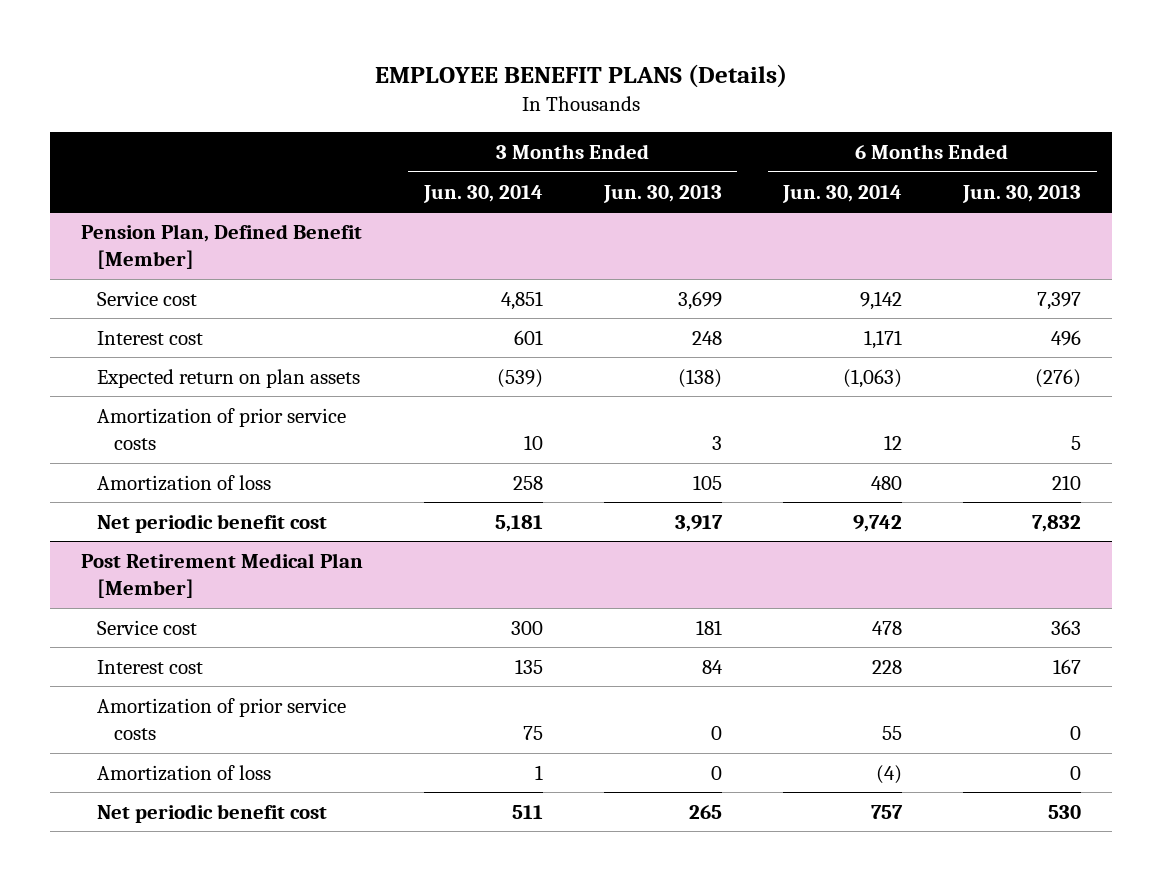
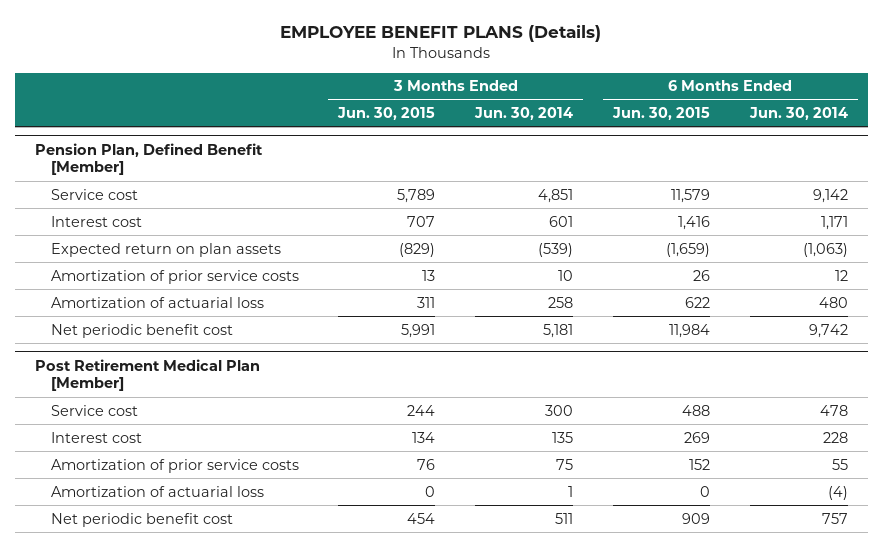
- | 3 Months Ended Jun. 30, 2014 | 3 Months Ended Jun. 30, 2013 | 6 Months Ended Jun. 30, 2014 | 6 Months Ended Jun. 30, 2013
+ | 3 Months Ended Jun. 30, 2015 | 3 Months Ended Jun. 30, 2014 | 6 Months Ended Jun. 30, 2015 | 6 Months Ended Jun. 30, 2014
@ Pension Plan, Defined Benefit [Member]
- Amortization of loss | 258 | 105 | 480 | 210
+ Amortization of actuarial loss | 311 | 258 | 622 | 480
@ Post Retirement Medical Plan [Member]
- Amortization of loss | 1 | 0 | (4) | 0
+ Amortization of actuarial loss | 0 | 1 | 0 | (4)

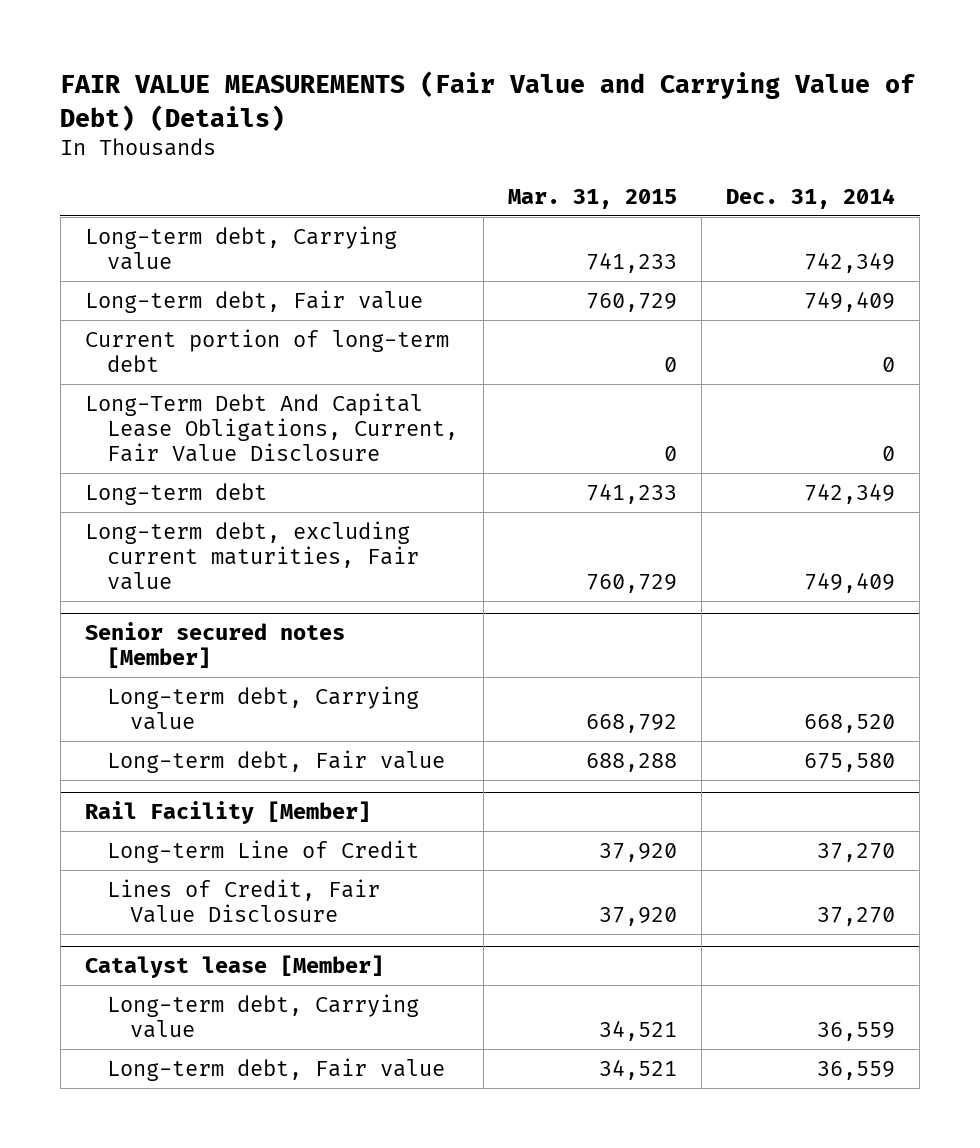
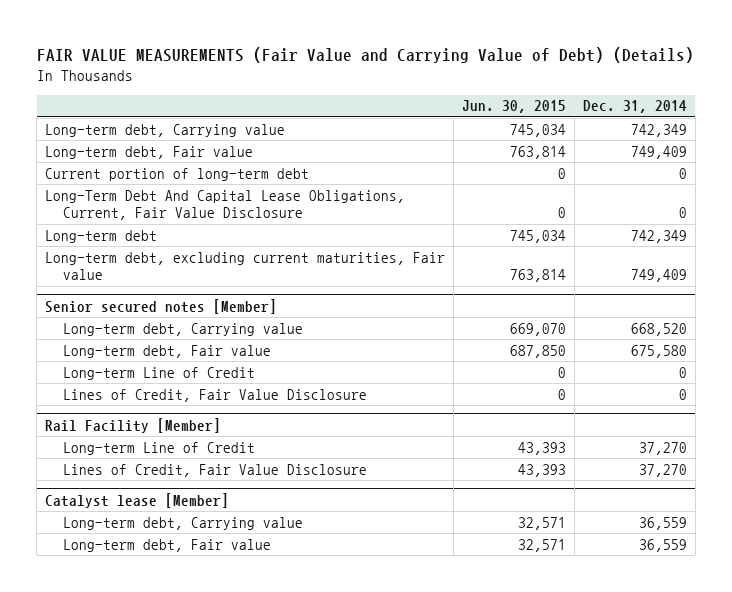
- | Mar. 31, 2015 | Dec. 31, 2014
+ | Jun. 30, 2015 | Dec. 31, 2014
@ Senior secured notes [Member]
+ Long-term Line of Credit | 0 | 0
+ Lines of Credit, Fair Value Disclosure | 0 | 0

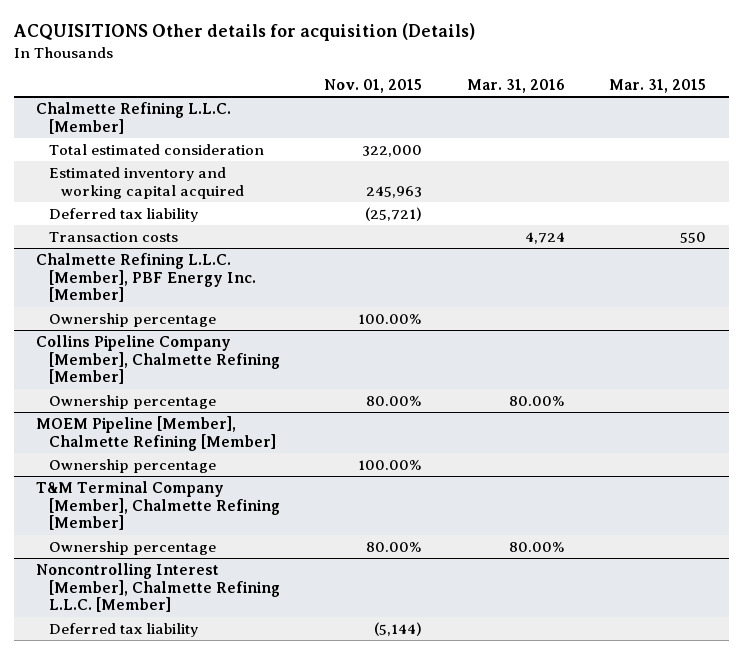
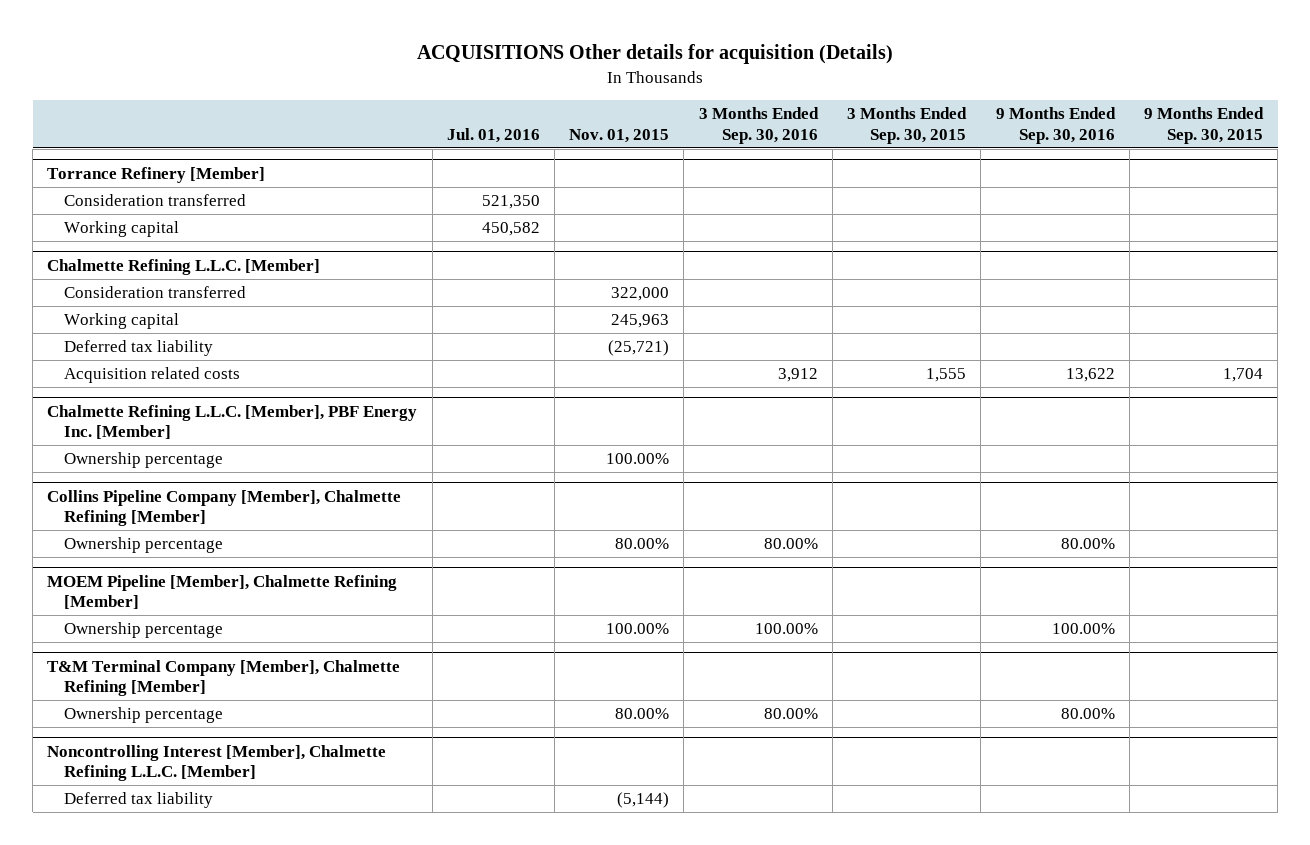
- | Nov. 01, 2015 | Mar. 31, 2016 | Mar. 31, 2015
+ | Jul. 01, 2016 | Nov. 01, 2015 | 3 Months Ended Sep. 30, 2016 | 3 Months Ended Sep. 30, 2015 | 9 Months Ended Sep. 30, 2016 | 9 Months Ended Sep. 30, 2015
+ Torrance Refinery [Member]
+ Consideration transferred | 521,350 | | | | |
+ Working capital | 450,582 | | | | |
@ Chalmette Refining L.L.C. [Member]
- Total estimated consideration | 322,000 | |
- Estimated inventory and working capital acquired | 245,963 | |
+ Consideration transferred | | 322,000 | | | |
+ Working capital | | 245,963 | | | |
- Transaction costs | | 4,724 | 550
+ Acquisition related costs | | | 3,912 | 1,555 | 13,622 | 1,704

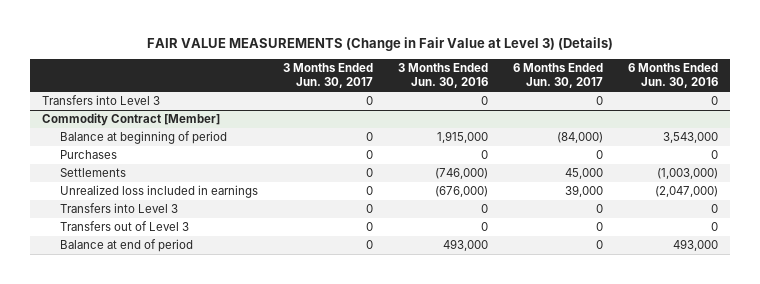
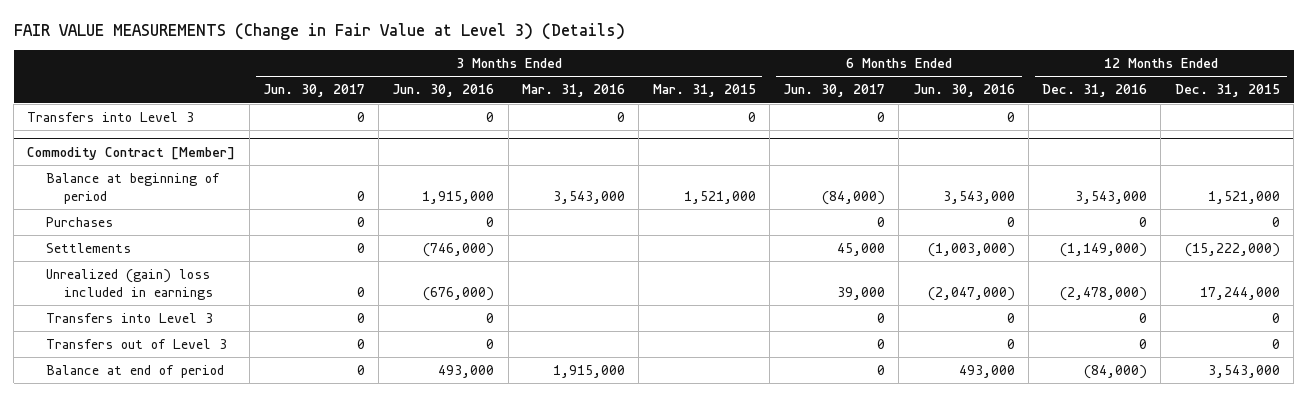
- | 3 Months Ended Jun. 30, 2017 | 3 Months Ended Jun. 30, 2016 | 6 Months Ended Jun. 30, 2017 | 6 Months Ended Jun. 30, 2016
+ | 3 Months Ended Jun. 30, 2017 | 3 Months Ended Jun. 30, 2016 | 3 Months Ended Mar. 31, 2016 | 3 Months Ended Mar. 31, 2015 | 6 Months Ended Jun. 30, 2017 | 6 Months Ended Jun. 30, 2016 | 12 Months Ended Dec. 31, 2016 | 12 Months Ended Dec. 31, 2015
@ Commodity Contract [Member]
- Unrealized loss included in earnings | 0 | (676,000) | 39,000 | (2,047,000)
+ Unrealized (gain) loss included in earnings | 0 | (676,000) | | | 39,000 | (2,047,000) | (2,478,000) | 17,244,000

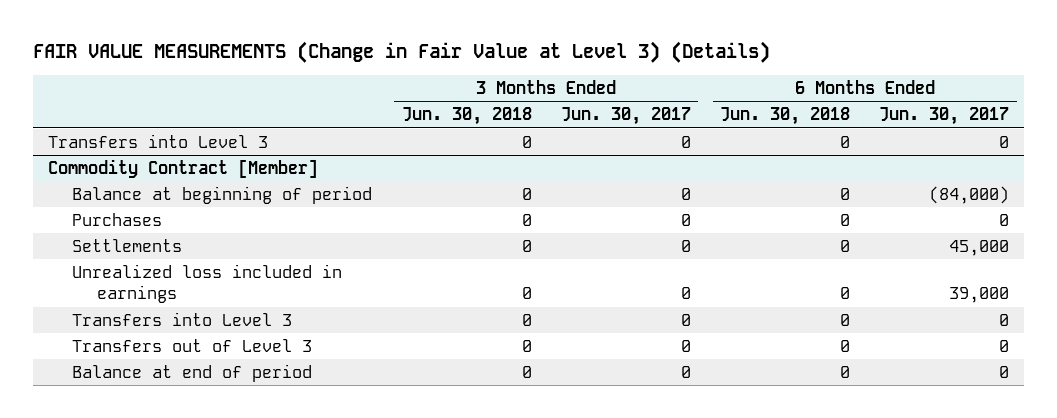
- | 3 Months Ended Jun. 30, 2017 | 3 Months Ended Jun. 30, 2016 | 3 Months Ended Mar. 31, 2016 | 3 Months Ended Mar. 31, 2015 | 6 Months Ended Jun. 30, 2017 | 6 Months Ended Jun. 30, 2016 | 12 Months Ended Dec. 31, 2016 | 12 Months Ended Dec. 31, 2015
+ | 3 Months Ended Jun. 30, 2018 | 3 Months Ended Jun. 30, 2017 | 6 Months Ended Jun. 30, 2018 | 6 Months Ended Jun. 30, 2017
@ Commodity Contract [Member]
- Unrealized (gain) loss included in earnings | 0 | (676,000) | | | 39,000 | (2,047,000) | (2,478,000) | 17,244,000
+ Unrealized loss included in earnings | 0 | 0 | 0 | 39,000

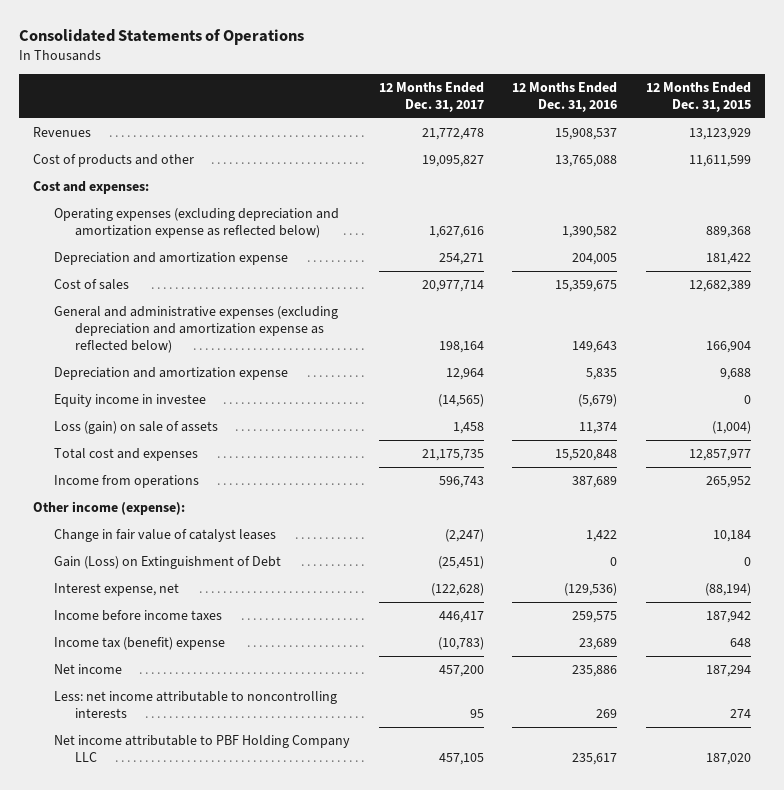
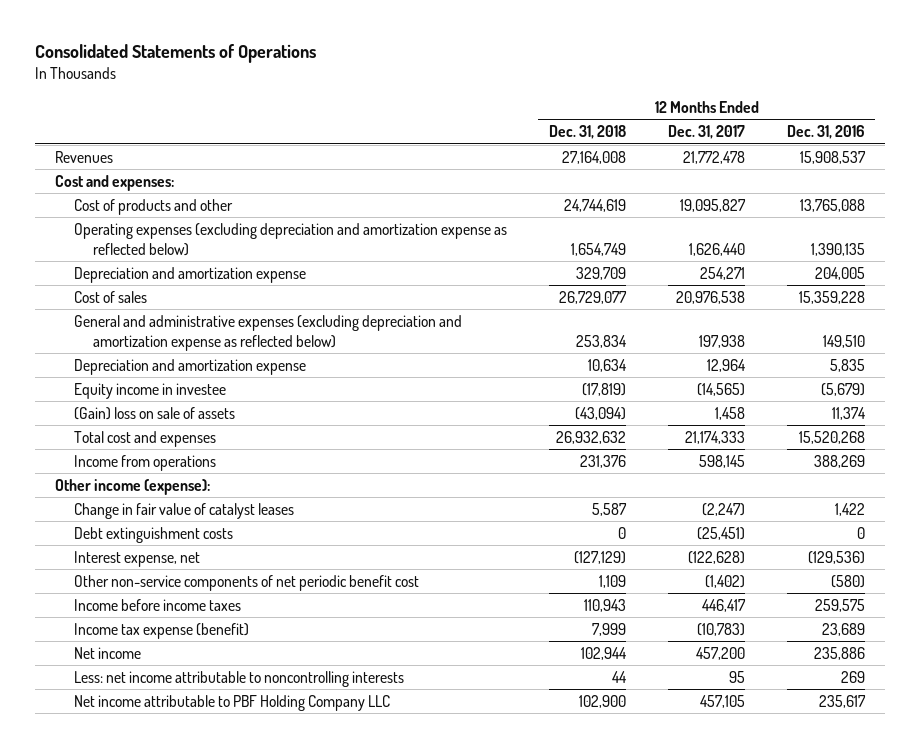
- | 12 Months Ended Dec. 31, 2017 | 12 Months Ended Dec. 31, 2016 | 12 Months Ended Dec. 31, 2015
+ | 12 Months Ended Dec. 31, 2018 | 12 Months Ended Dec. 31, 2017 | 12 Months Ended Dec. 31, 2016
- Operating expenses (excluding depreciation and amortization expense as reflected below) | 1,627,616 | 1,390,582 | 889,368
moved down: Cost of products and other | 24,744,619 | 19,095,827 | 13,765,088
+ Operating expenses (excluding depreciation and amortization expense as reflected below) | 1,654,749 | 1,626,440 | 1,390,135
- Cost of sales | 20,977,714 | 15,359,675 | 12,682,389
- General and administrative expenses (excluding depreciation and amortization expense as reflected below) | 198,164 | 149,643 | 166,904
+ Cost of sales | 26,729,077 | 20,976,538 | 15,359,228
+ General and administrative expenses (excluding depreciation and amortization expense as reflected below) | 253,834 | 197,938 | 149,510
- Loss (gain) on sale of assets | 1,458 | 11,374 | (1,004)
- Total cost and expenses | 21,175,735 | 15,520,848 | 12,857,977
- Income from operations | 596,743 | 387,689 | 265,952
+ (Gain) loss on sale of assets | (43,094) | 1,458 | 11,374
+ Total cost and expenses | 26,932,632 | 21,174,333 | 15,520,268
+ Income from operations | 231,376 | 598,145 | 388,269
- Gain (Loss) on Extinguishment of Debt | (25,451) | 0 | 0
+ Debt extinguishment costs | 0 | (25,451) | 0
+ Other non-service components of net periodic benefit cost | 1,109 | (1,402) | (580)
- Income tax (benefit) expense | (10,783) | 23,689 | 648
+ Income tax expense (benefit) | 7,999 | (10,783) | 23,689

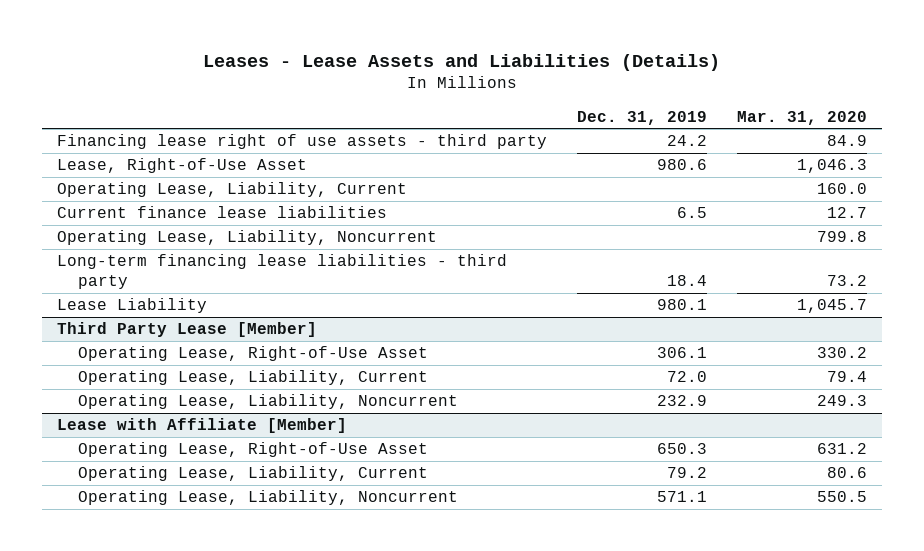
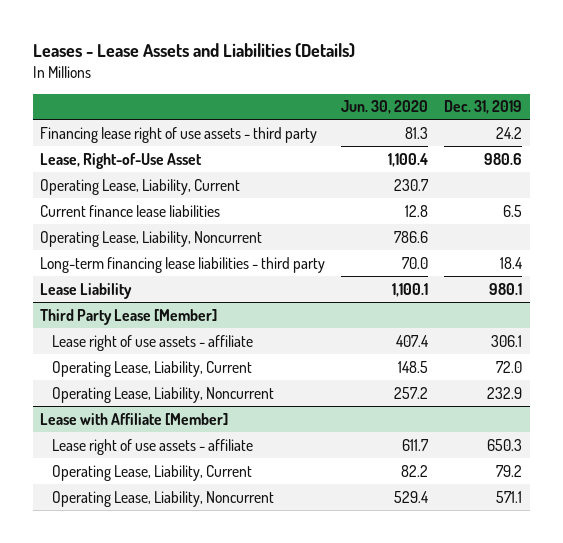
- | Dec. 31, 2019 | Mar. 31, 2020
+ | Jun. 30, 2020 | Dec. 31, 2019
@ Third Party Lease [Member]
- Operating Lease, Right-of-Use Asset | 306.1 | 330.2
+ Lease right of use assets - affiliate | 407.4 | 306.1
@ Lease with Affiliate [Member]
- Operating Lease, Right-of-Use Asset | 650.3 | 631.2
+ Lease right of use assets - affiliate | 611.7 | 650.3

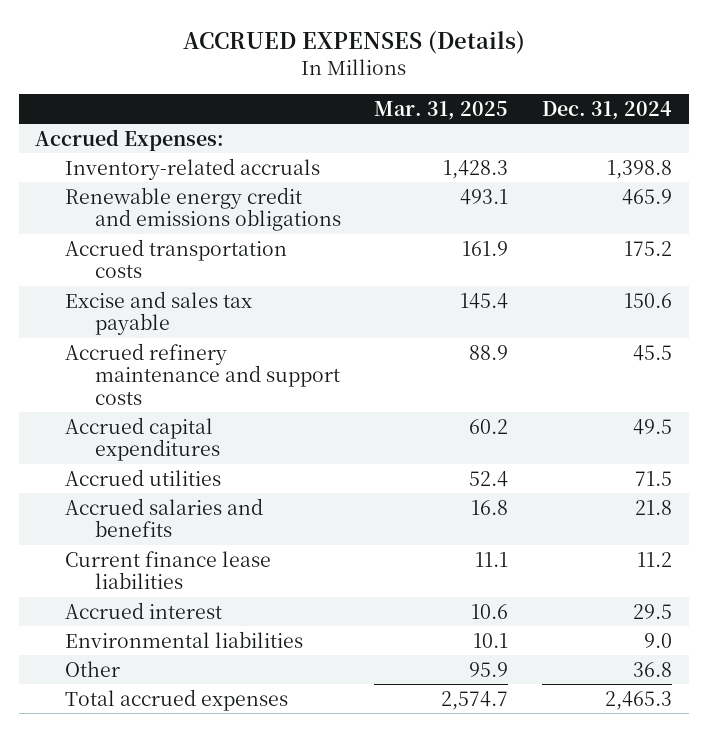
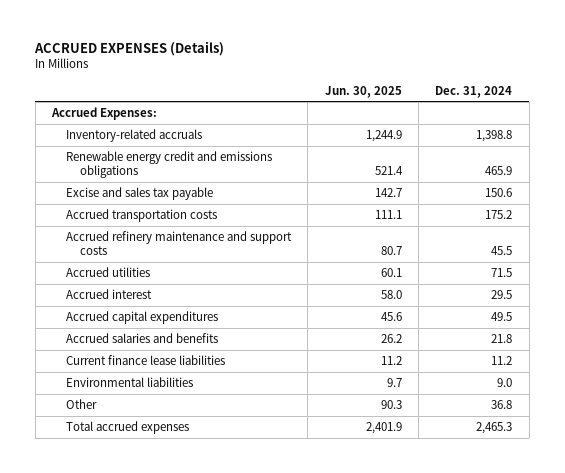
- | Mar. 31, 2025 | Dec. 31, 2024
+ | Jun. 30, 2025 | Dec. 31, 2024
moved down: Accrued transportation costs | 111.1 | 175.2
moved up: Accrued interest | 58.0 | 29.5
moved down: Accrued capital expenditures | 45.6 | 49.5

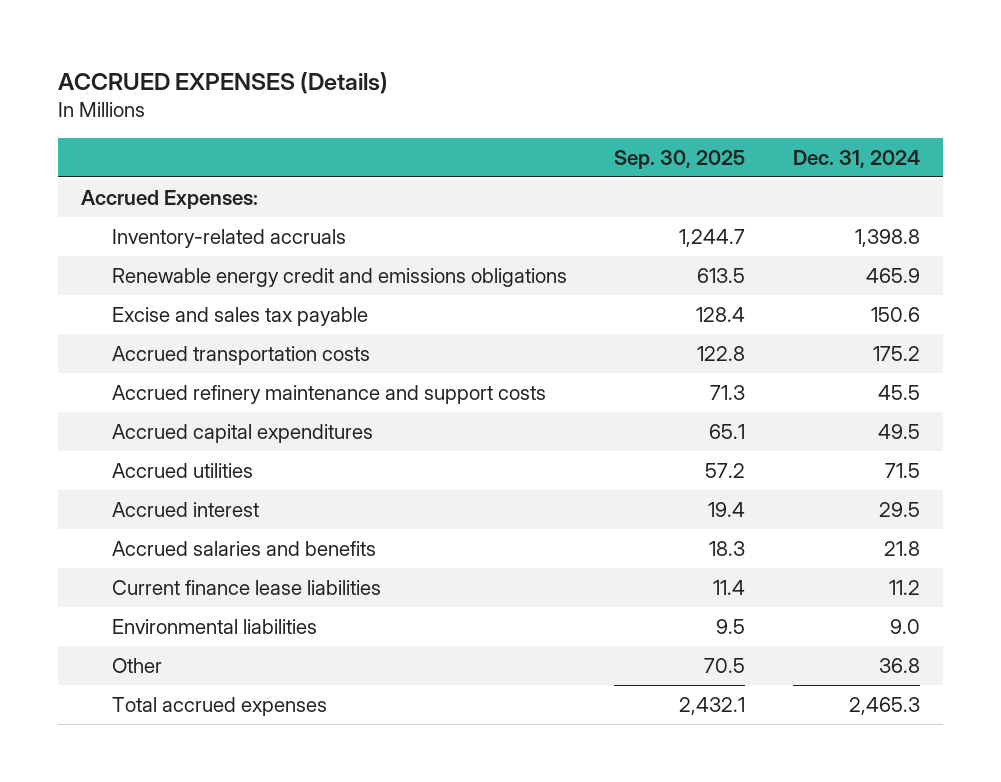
- | Jun. 30, 2025 | Dec. 31, 2024
+ | Sep. 30, 2025 | Dec. 31, 2024
moved up: Accrued capital expenditures | 65.1 | 49.5

